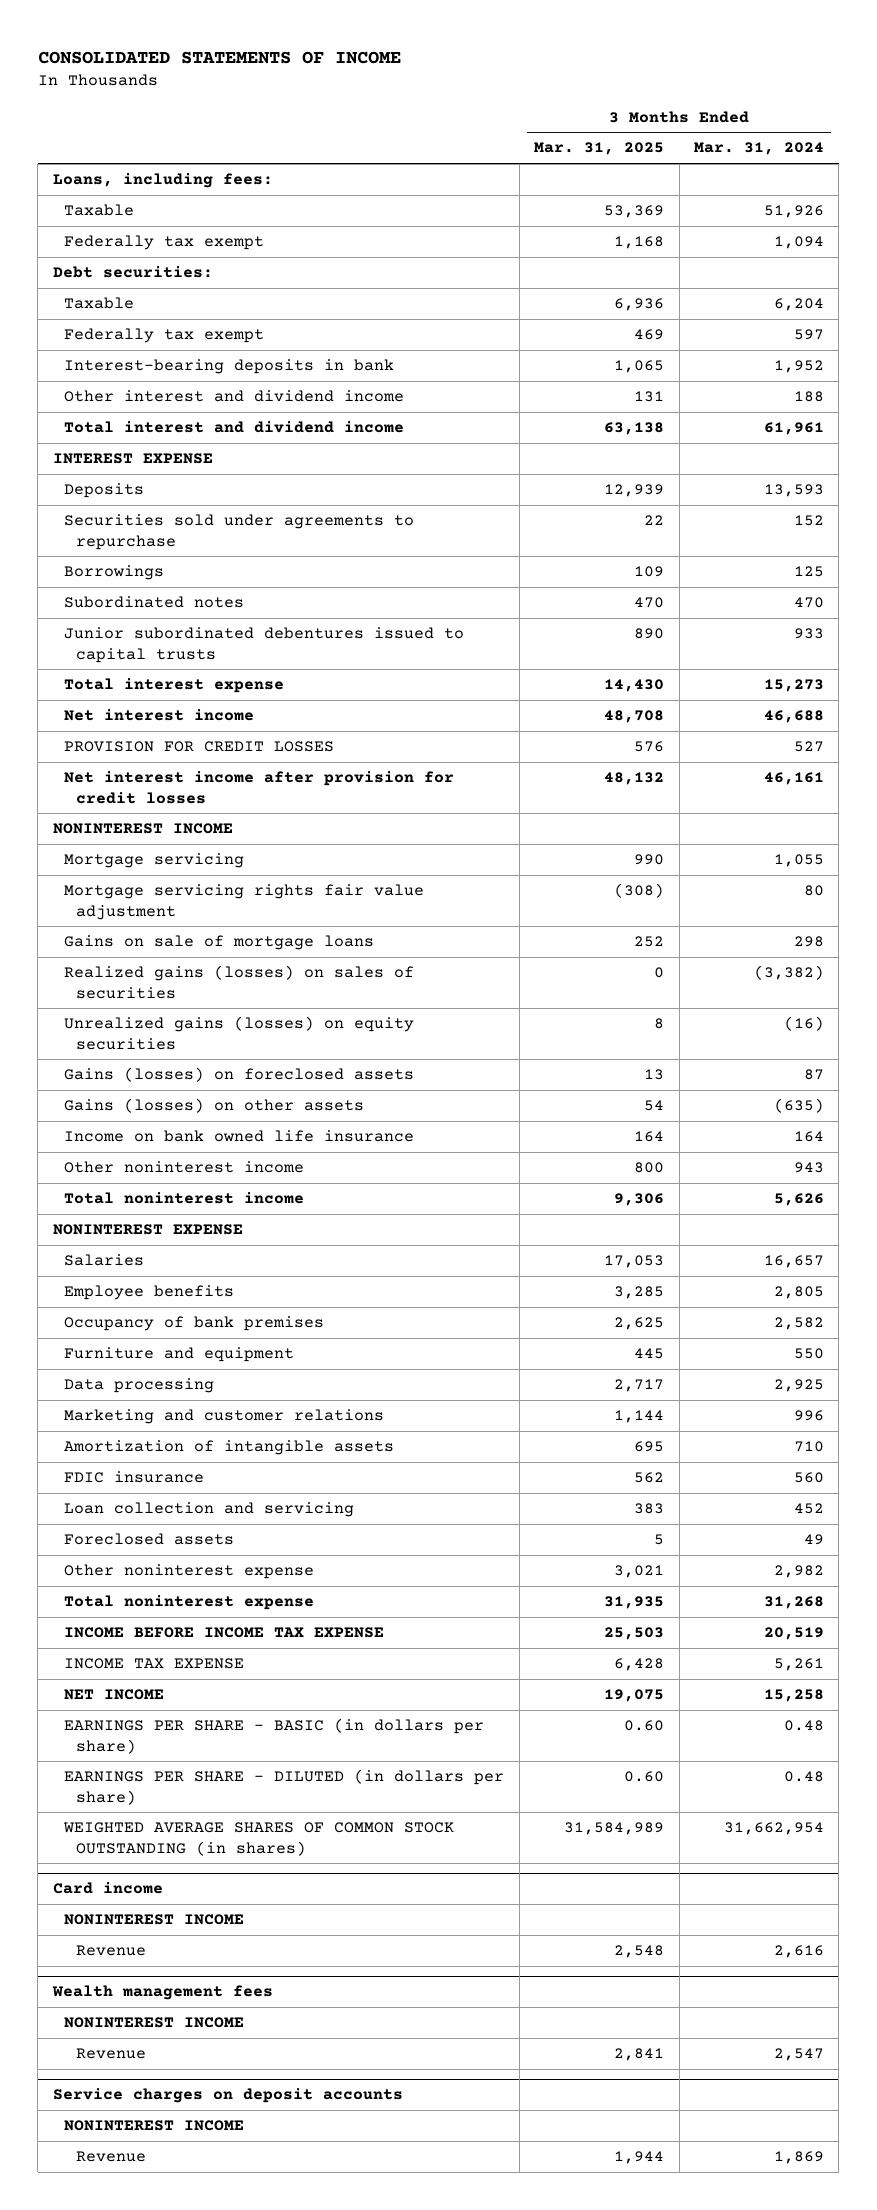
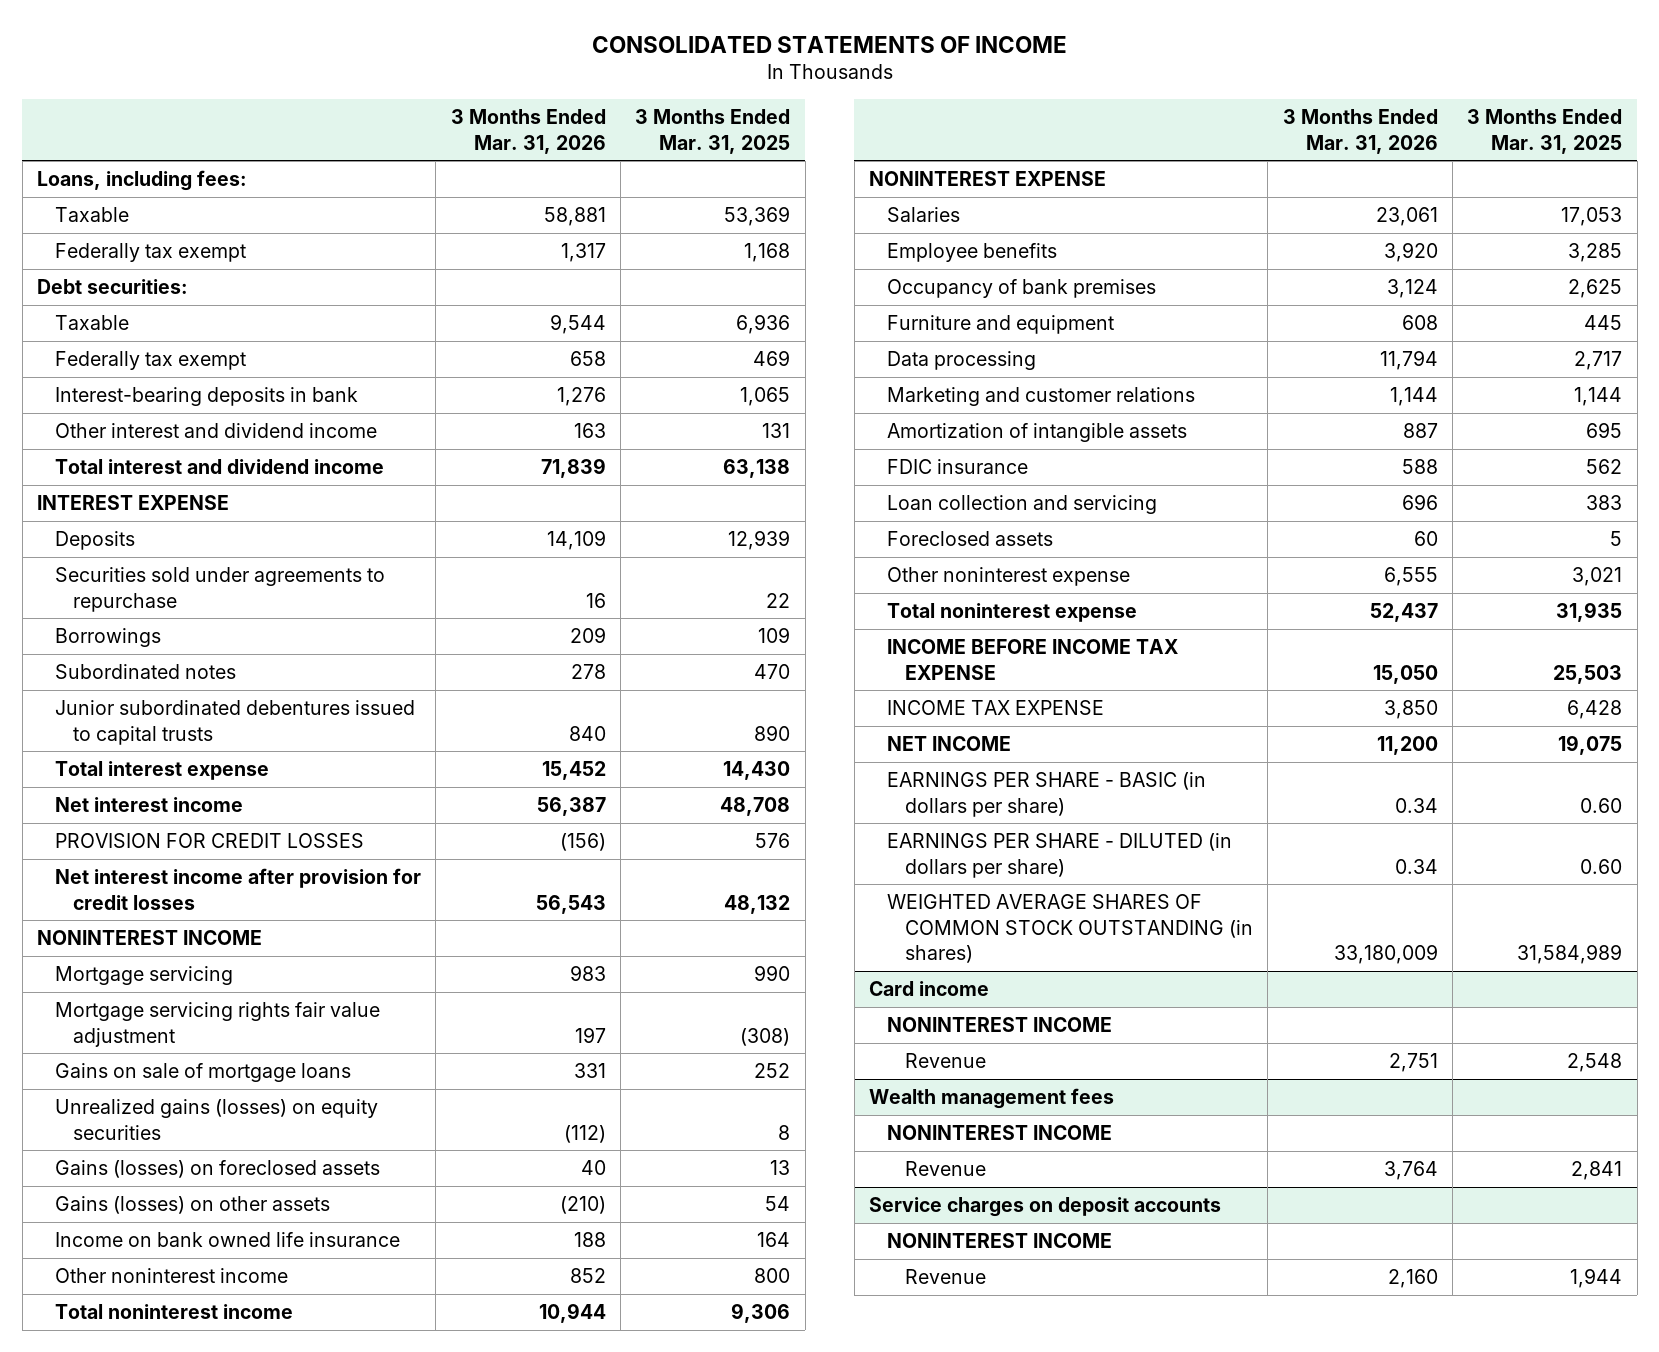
- | 3 Months Ended Mar. 31, 2025 | 3 Months Ended Mar. 31, 2024
+ | 3 Months Ended Mar. 31, 2026 | 3 Months Ended Mar. 31, 2025
- Realized gains (losses) on sales of securities | 0 | (3,382)

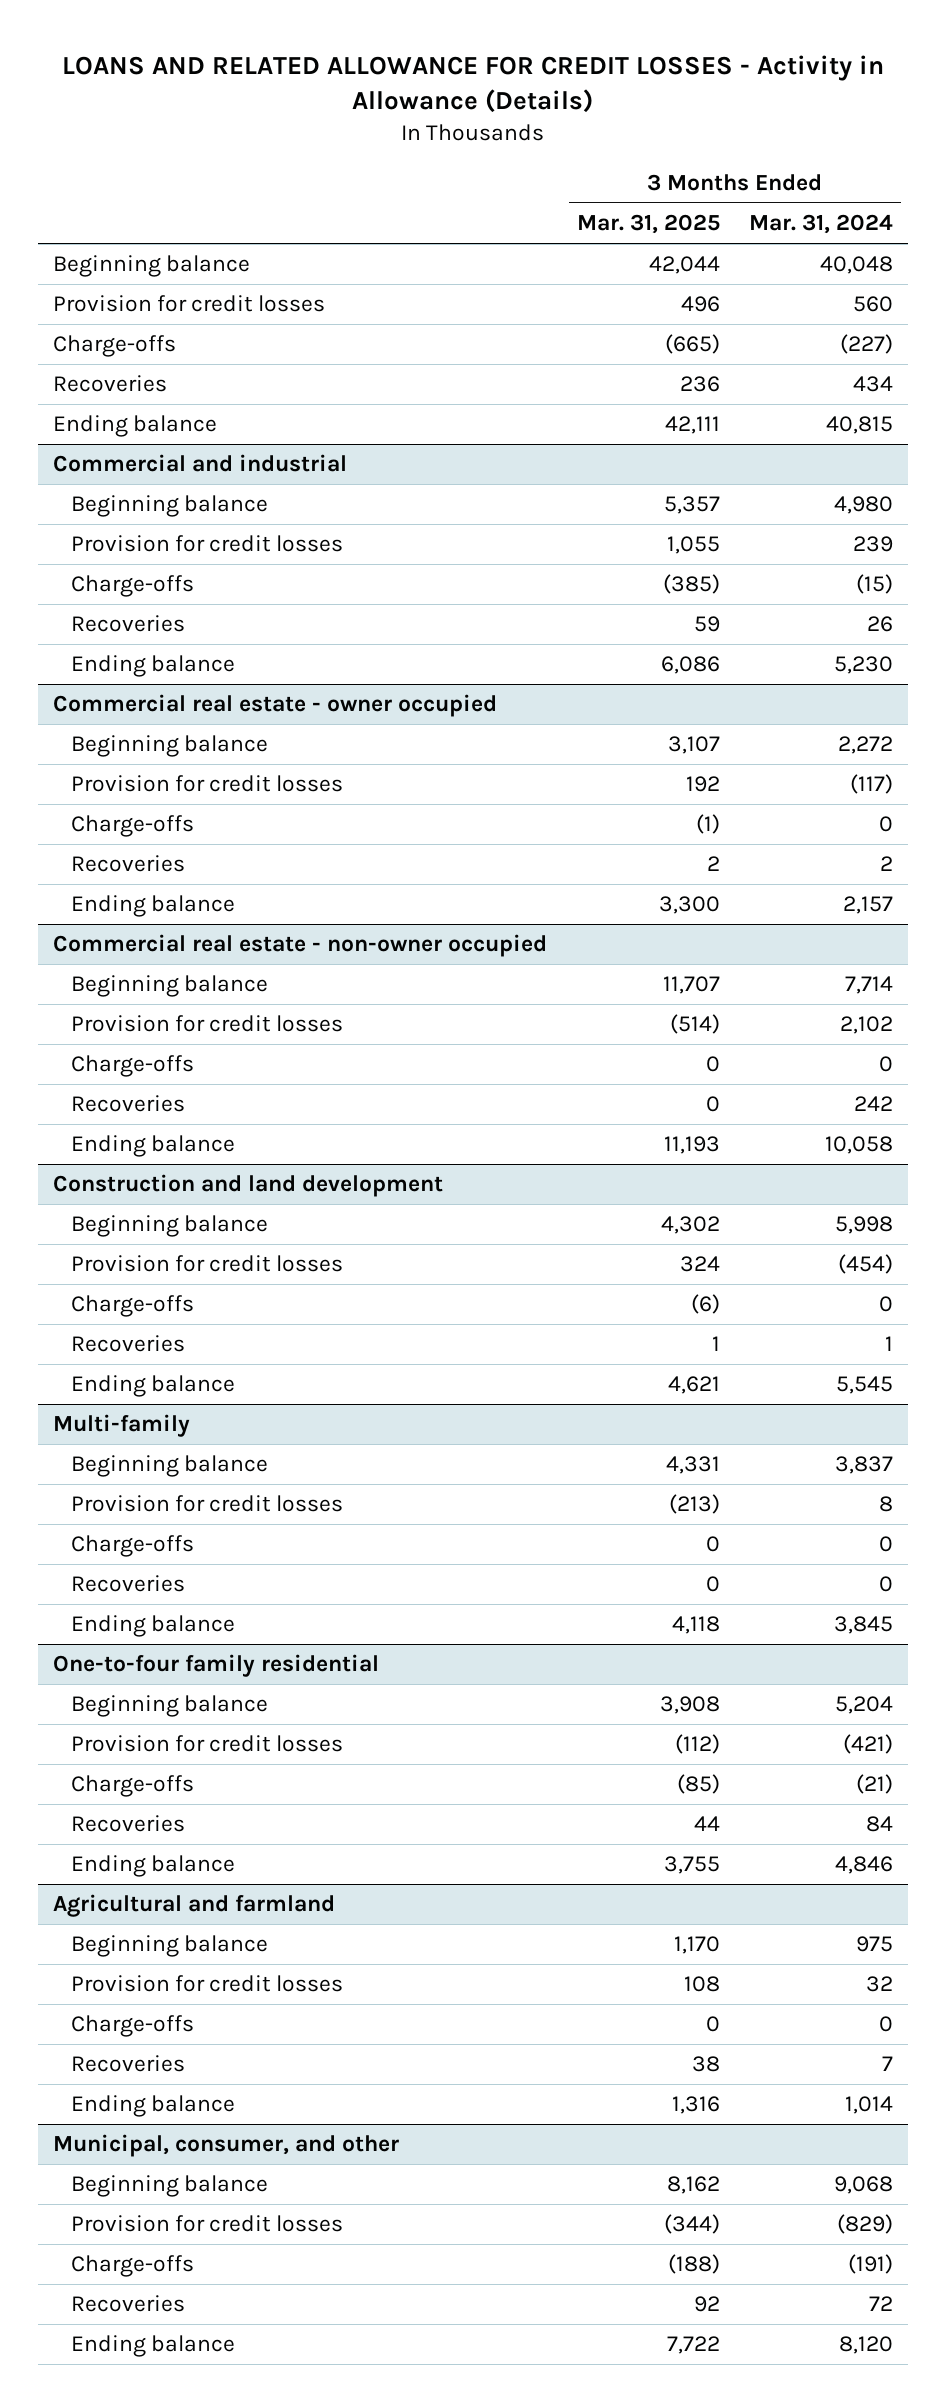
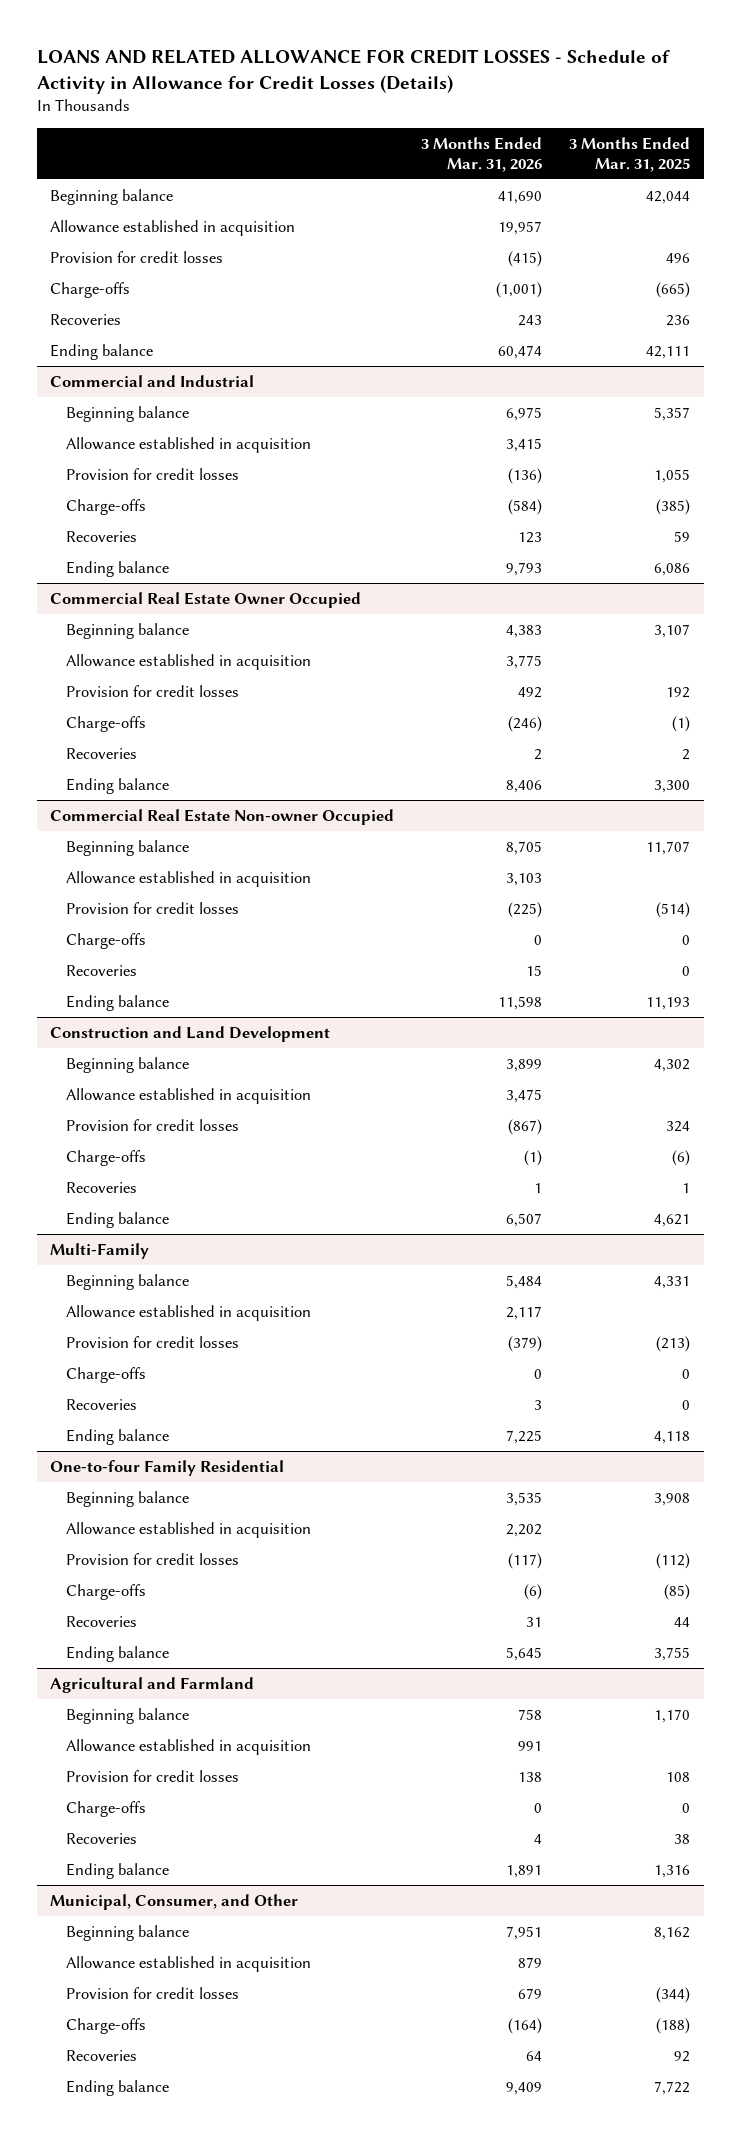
- LOANS AND RELATED ALLOWANCE FOR CREDIT LOSSES - Activity in Allowance (Details)
+ LOANS AND RELATED ALLOWANCE FOR CREDIT LOSSES - Schedule of Activity in Allowance for Credit Losses (Details)
- | 3 Months Ended Mar. 31, 2025 | 3 Months Ended Mar. 31, 2024
+ | 3 Months Ended Mar. 31, 2026 | 3 Months Ended Mar. 31, 2025
+ Allowance established in acquisition | 19,957 |
- Commercial and industrial
+ Commercial and Industrial
+ Allowance established in acquisition | 3,415 |
- Commercial real estate - owner occupied
+ Commercial Real Estate Owner Occupied
+ Allowance established in acquisition | 3,775 |
- Commercial real estate - non-owner occupied
+ Commercial Real Estate Non-owner Occupied
+ Allowance established in acquisition | 3,103 |
- Construction and land development
+ Construction and Land Development
+ Allowance established in acquisition | 3,475 |
- Multi-family
+ Multi-Family
+ Allowance established in acquisition | 2,117 |
- One-to-four family residential
+ One-to-four Family Residential
+ Allowance established in acquisition | 2,202 |
- Agricultural and farmland
+ Agricultural and Farmland
+ Allowance established in acquisition | 991 |
- Municipal, consumer, and other
+ Municipal, Consumer, and Other
+ Allowance established in acquisition | 879 |

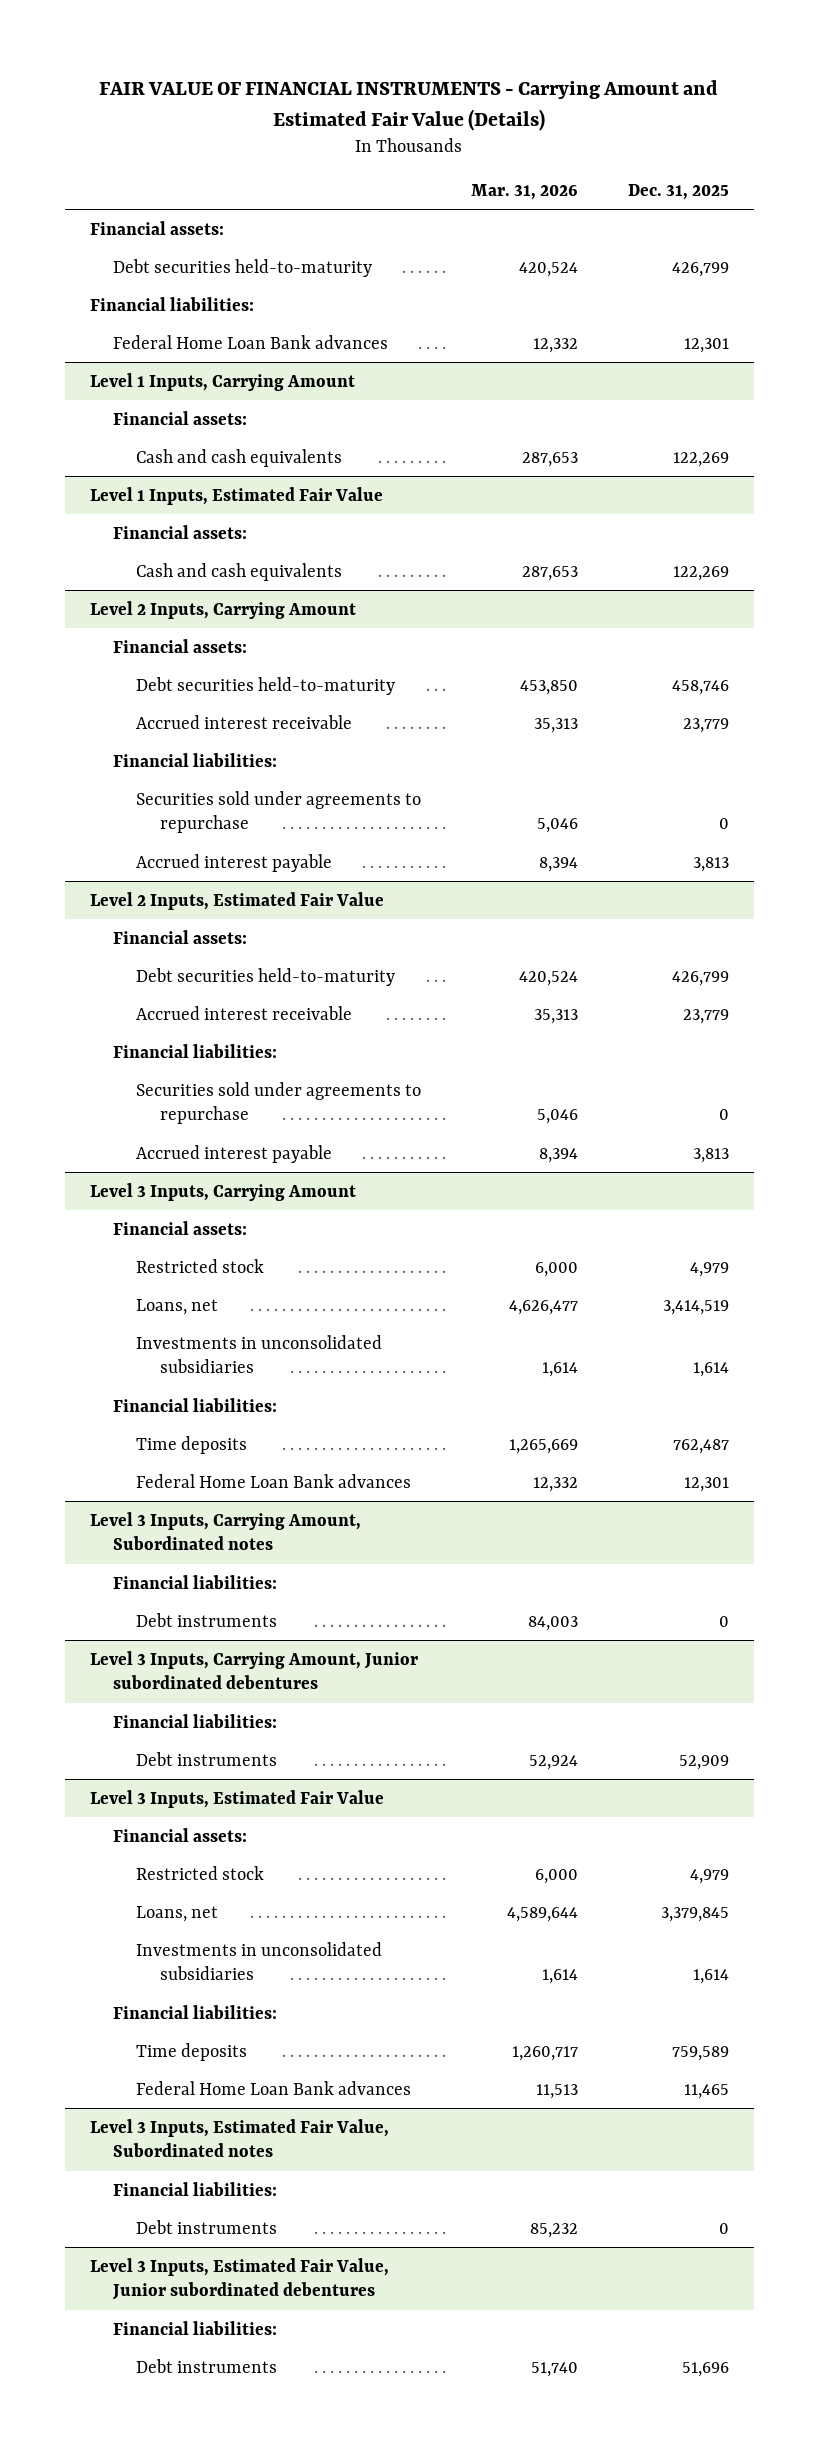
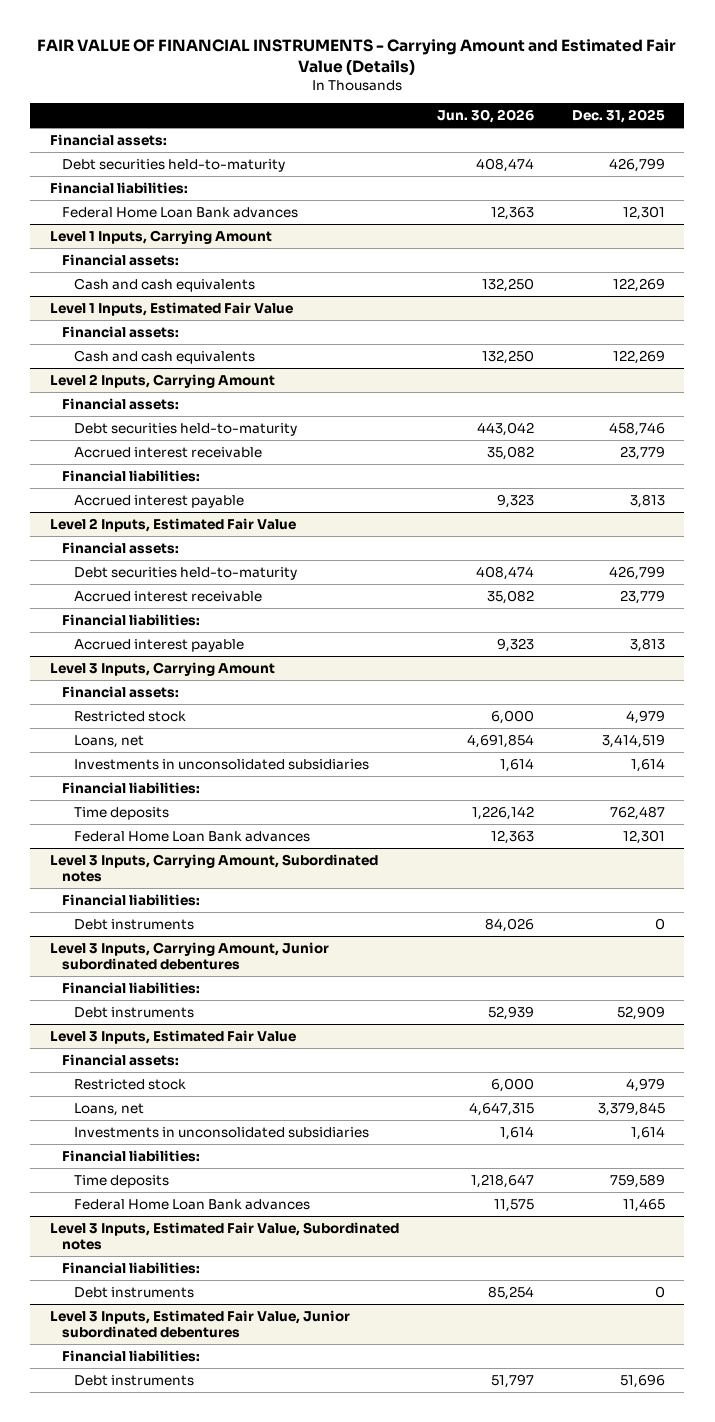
- | Mar. 31, 2026 | Dec. 31, 2025
+ | Jun. 30, 2026 | Dec. 31, 2025
@ Level 2 Inputs, Carrying Amount
- Securities sold under agreements to repurchase | 5,046 | 0
@ Level 2 Inputs, Estimated Fair Value
- Securities sold under agreements to repurchase | 5,046 | 0

